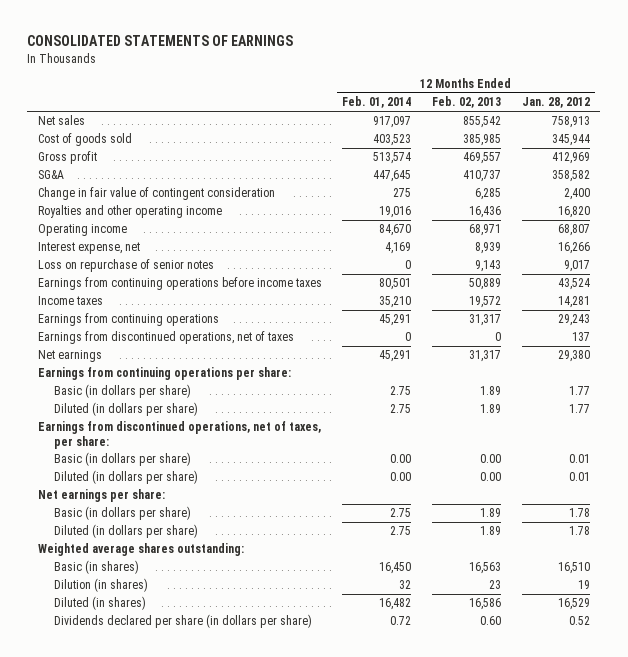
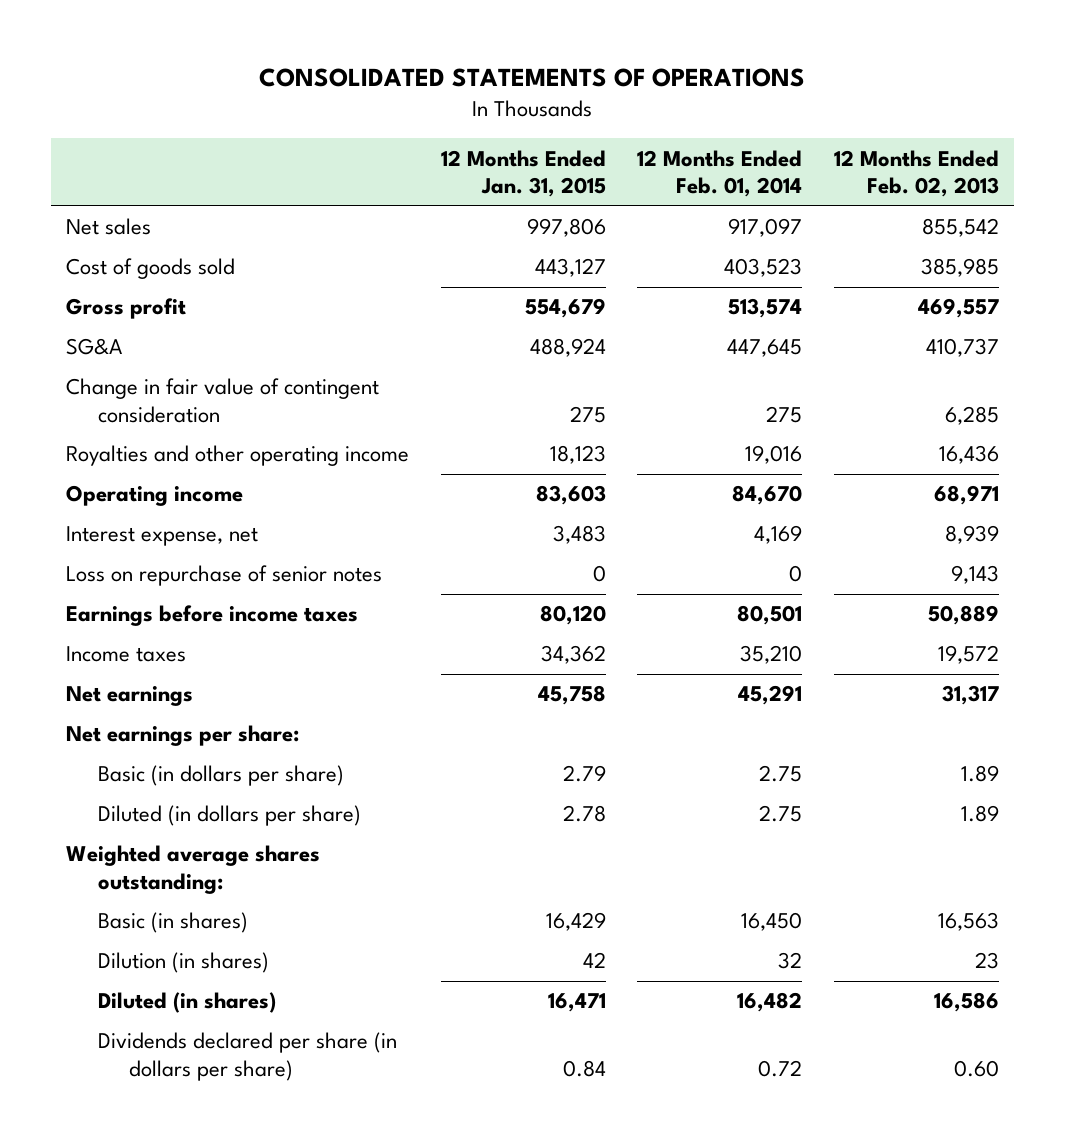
- CONSOLIDATED STATEMENTS OF EARNINGS
+ CONSOLIDATED STATEMENTS OF OPERATIONS
- | 12 Months Ended Feb. 01, 2014 | 12 Months Ended Feb. 02, 2013 | 12 Months Ended Jan. 28, 2012
+ | 12 Months Ended Jan. 31, 2015 | 12 Months Ended Feb. 01, 2014 | 12 Months Ended Feb. 02, 2013
- Earnings from continuing operations before income taxes | 80,501 | 50,889 | 43,524
+ Earnings before income taxes | 80,120 | 80,501 | 50,889
- Earnings from continuing operations | 45,291 | 31,317 | 29,243
- Earnings from discontinued operations, net of taxes | 0 | 0 | 137
- Earnings from continuing operations per share:
- Basic (in dollars per share) | 2.75 | 1.89 | 1.77
- Diluted (in dollars per share) | 2.75 | 1.89 | 1.77
- Earnings from discontinued operations, net of taxes, per share:
- Basic (in dollars per share) | 0.00 | 0.00 | 0.01
- Diluted (in dollars per share) | 0.00 | 0.00 | 0.01

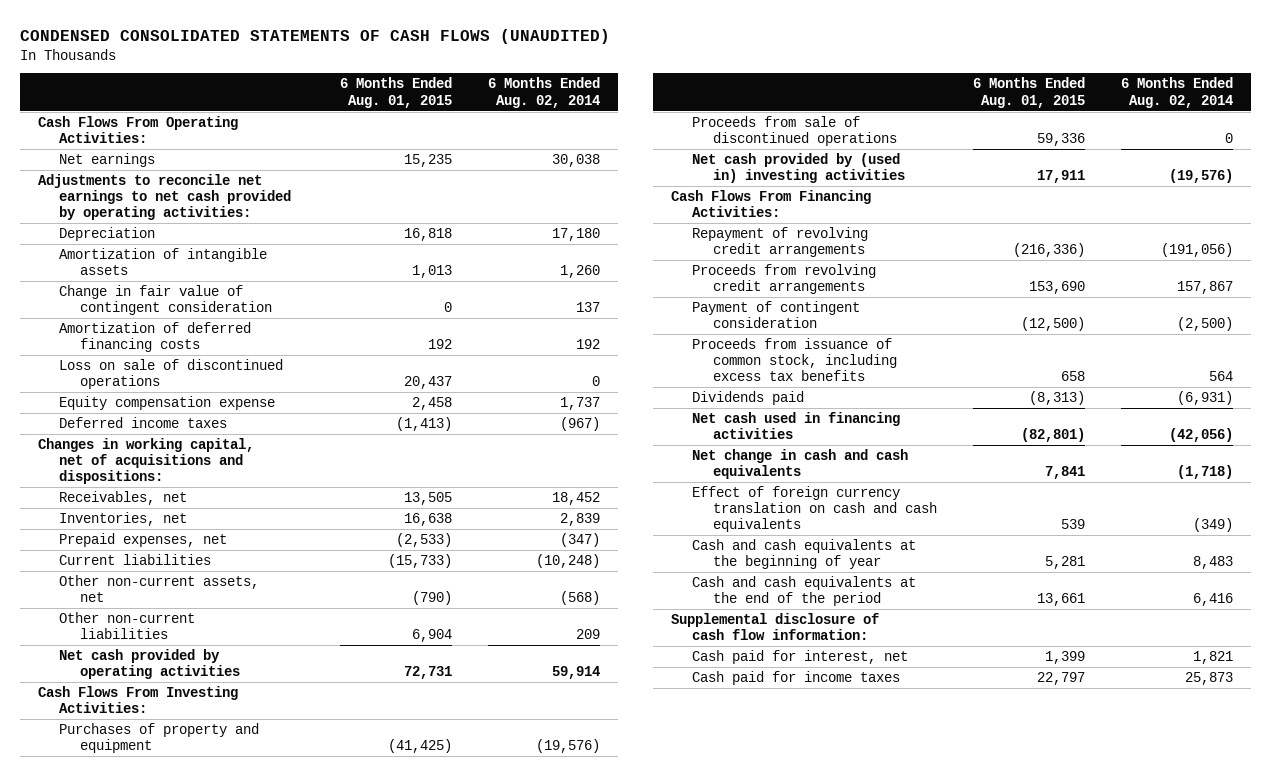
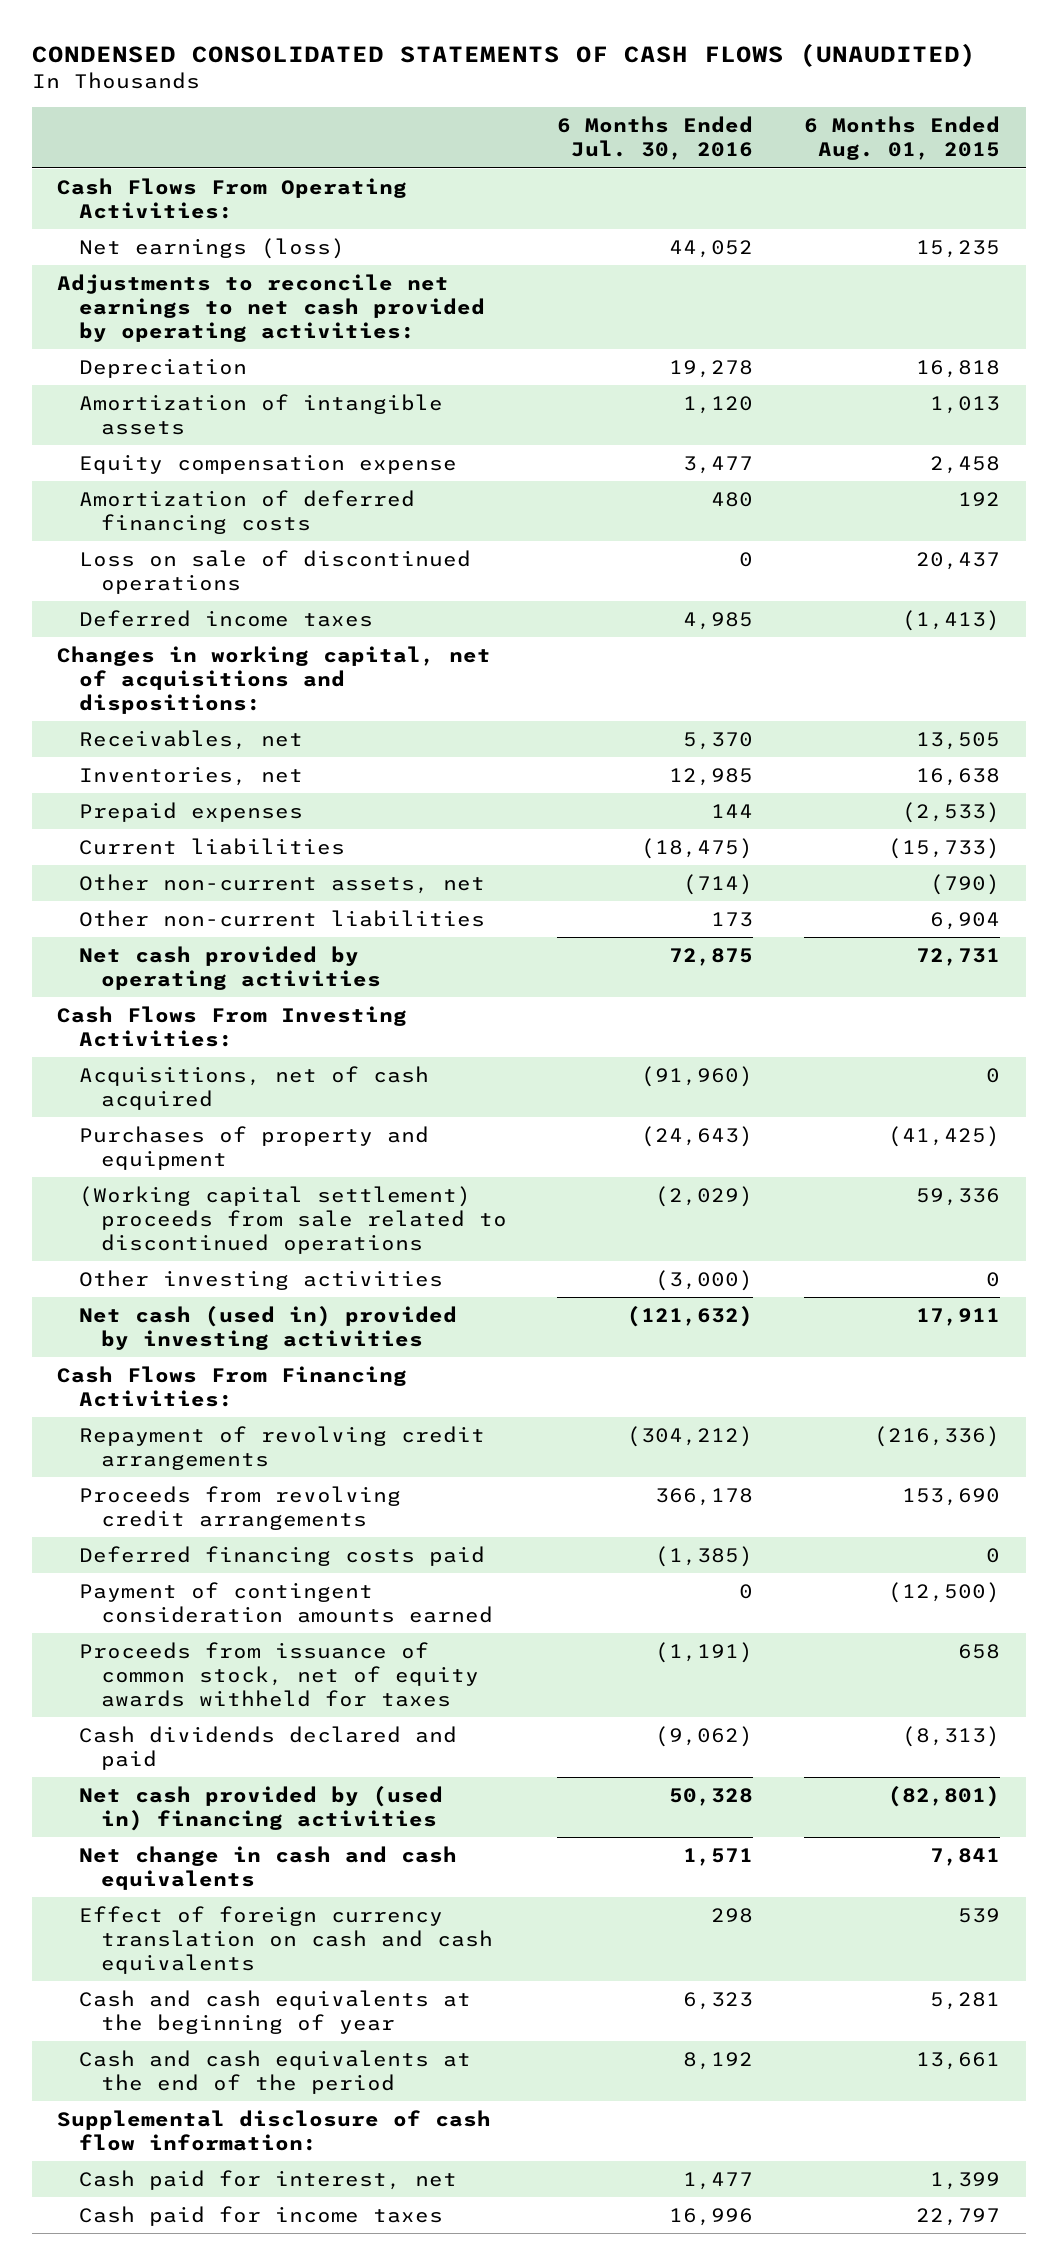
- | 6 Months Ended Aug. 01, 2015 | 6 Months Ended Aug. 02, 2014
+ | 6 Months Ended Jul. 30, 2016 | 6 Months Ended Aug. 01, 2015
- Net earnings | 15,235 | 30,038
+ Net earnings (loss) | 44,052 | 15,235
- Change in fair value of contingent consideration | 0 | 137
moved up: Equity compensation expense | 3,477 | 2,458
- Prepaid expenses, net | (2,533) | (347)
+ Prepaid expenses | 144 | (2,533)
+ Acquisitions, net of cash acquired | (91,960) | 0
- Proceeds from sale of discontinued operations | 59,336 | 0
- Net cash provided by (used in) investing activities | 17,911 | (19,576)
+ (Working capital settlement) proceeds from sale related to discontinued operations | (2,029) | 59,336
+ Other investing activities | (3,000) | 0
+ Net cash (used in) provided by investing activities | (121,632) | 17,911
- Payment of contingent consideration | (12,500) | (2,500)
- Proceeds from issuance of common stock, including excess tax benefits | 658 | 564
- Dividends paid | (8,313) | (6,931)
- Net cash used in financing activities | (82,801) | (42,056)
+ Deferred financing costs paid | (1,385) | 0
+ Payment of contingent consideration amounts earned | 0 | (12,500)
+ Proceeds from issuance of common stock, net of equity awards withheld for taxes | (1,191) | 658
+ Cash dividends declared and paid | (9,062) | (8,313)
+ Net cash provided by (used in) financing activities | 50,328 | (82,801)

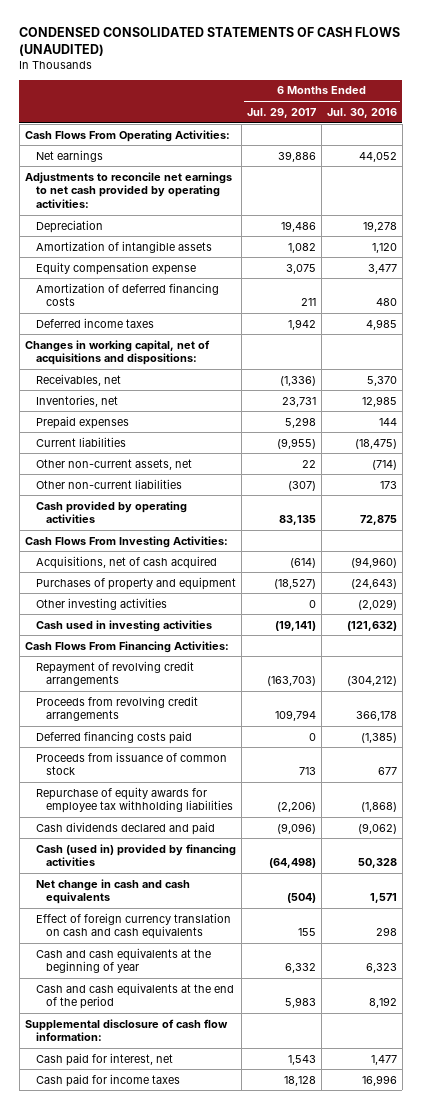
- | 6 Months Ended Jul. 30, 2016 | 6 Months Ended Aug. 01, 2015
+ | 6 Months Ended Jul. 29, 2017 | 6 Months Ended Jul. 30, 2016
- Net earnings (loss) | 44,052 | 15,235
+ Net earnings | 39,886 | 44,052
- Loss on sale of discontinued operations | 0 | 20,437
- Net cash provided by operating activities | 72,875 | 72,731
+ Cash provided by operating activities | 83,135 | 72,875
- Acquisitions, net of cash acquired | (91,960) | 0
+ Acquisitions, net of cash acquired | (614) | (94,960)
- (Working capital settlement) proceeds from sale related to discontinued operations | (2,029) | 59,336
- Other investing activities | (3,000) | 0
- Net cash (used in) provided by investing activities | (121,632) | 17,911
+ Other investing activities | 0 | (2,029)
+ Cash used in investing activities | (19,141) | (121,632)
- Payment of contingent consideration amounts earned | 0 | (12,500)
- Proceeds from issuance of common stock, net of equity awards withheld for taxes | (1,191) | 658
+ Proceeds from issuance of common stock | 713 | 677
+ Repurchase of equity awards for employee tax withholding liabilities | (2,206) | (1,868)
- Net cash provided by (used in) financing activities | 50,328 | (82,801)
+ Cash (used in) provided by financing activities | (64,498) | 50,328

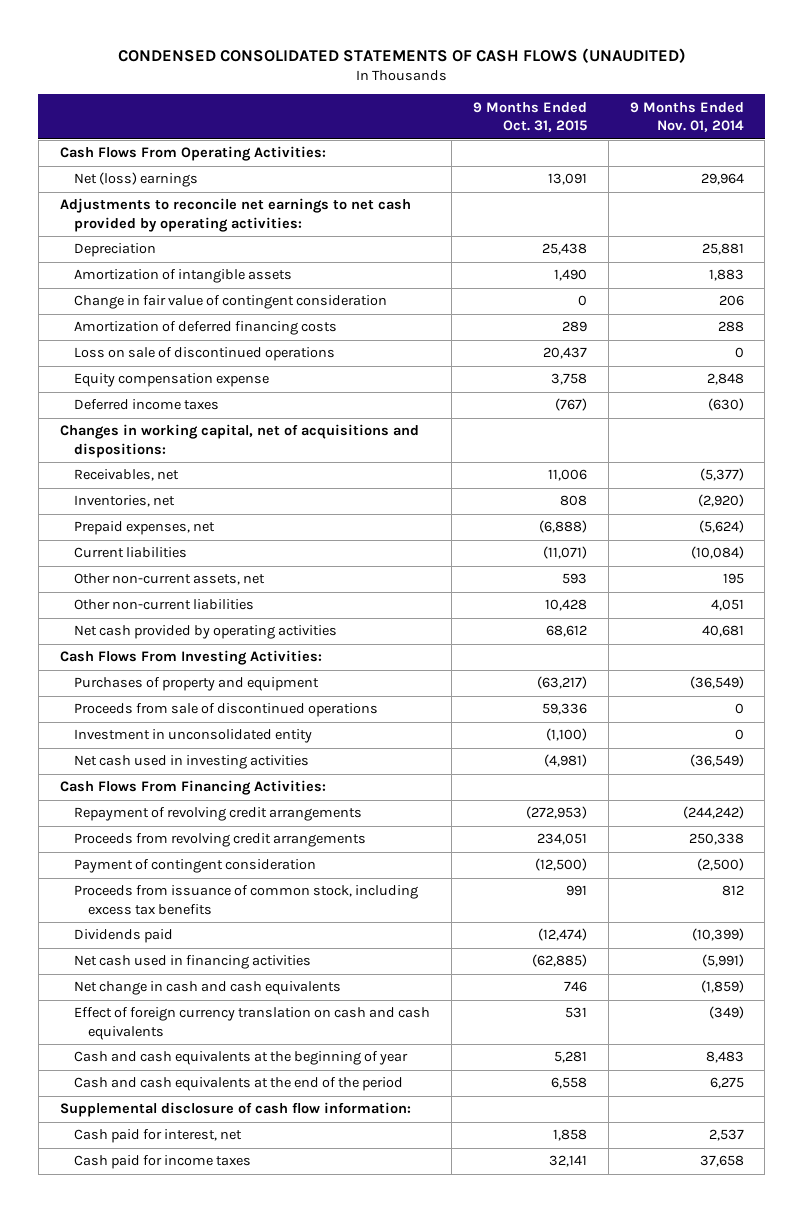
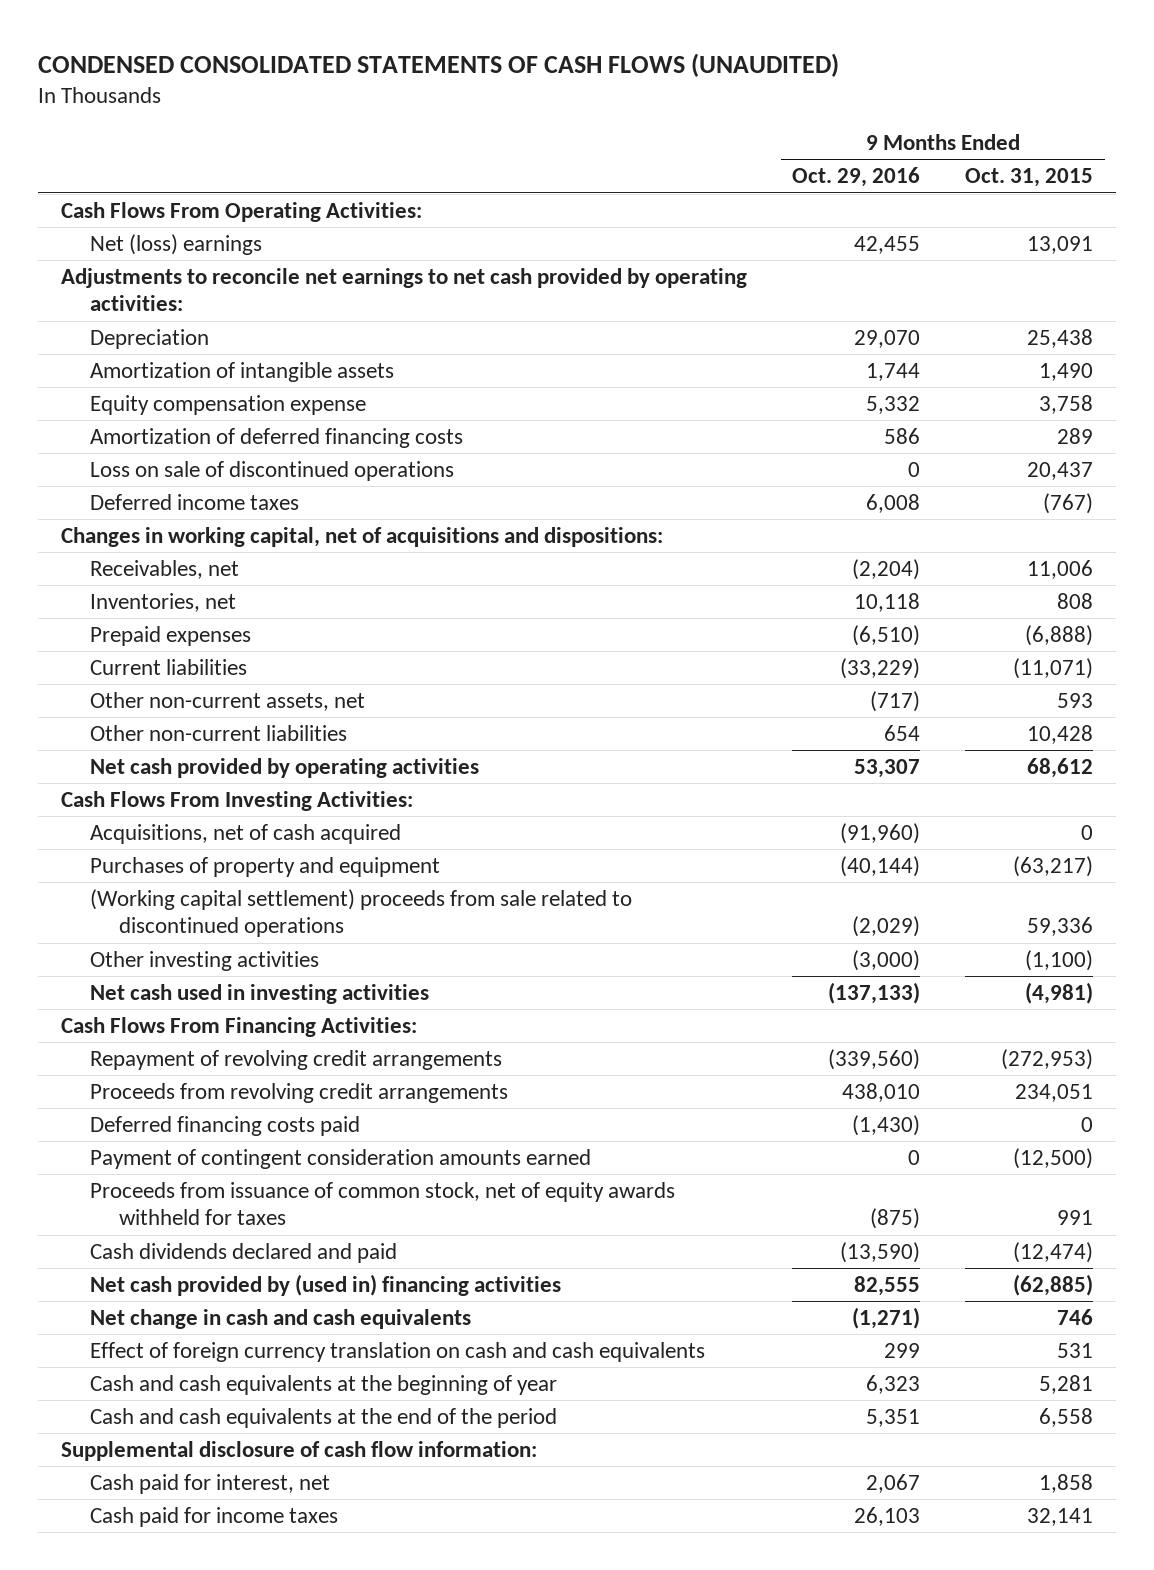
- | 9 Months Ended Oct. 31, 2015 | 9 Months Ended Nov. 01, 2014
+ | 9 Months Ended Oct. 29, 2016 | 9 Months Ended Oct. 31, 2015
- Change in fair value of contingent consideration | 0 | 206
moved up: Equity compensation expense | 5,332 | 3,758
- Prepaid expenses, net | (6,888) | (5,624)
+ Prepaid expenses | (6,510) | (6,888)
+ Acquisitions, net of cash acquired | (91,960) | 0
- Proceeds from sale of discontinued operations | 59,336 | 0
- Investment in unconsolidated entity | (1,100) | 0
+ (Working capital settlement) proceeds from sale related to discontinued operations | (2,029) | 59,336
+ Other investing activities | (3,000) | (1,100)
- Payment of contingent consideration | (12,500) | (2,500)
- Proceeds from issuance of common stock, including excess tax benefits | 991 | 812
- Dividends paid | (12,474) | (10,399)
- Net cash used in financing activities | (62,885) | (5,991)
+ Deferred financing costs paid | (1,430) | 0
+ Payment of contingent consideration amounts earned | 0 | (12,500)
+ Proceeds from issuance of common stock, net of equity awards withheld for taxes | (875) | 991
+ Cash dividends declared and paid | (13,590) | (12,474)
+ Net cash provided by (used in) financing activities | 82,555 | (62,885)

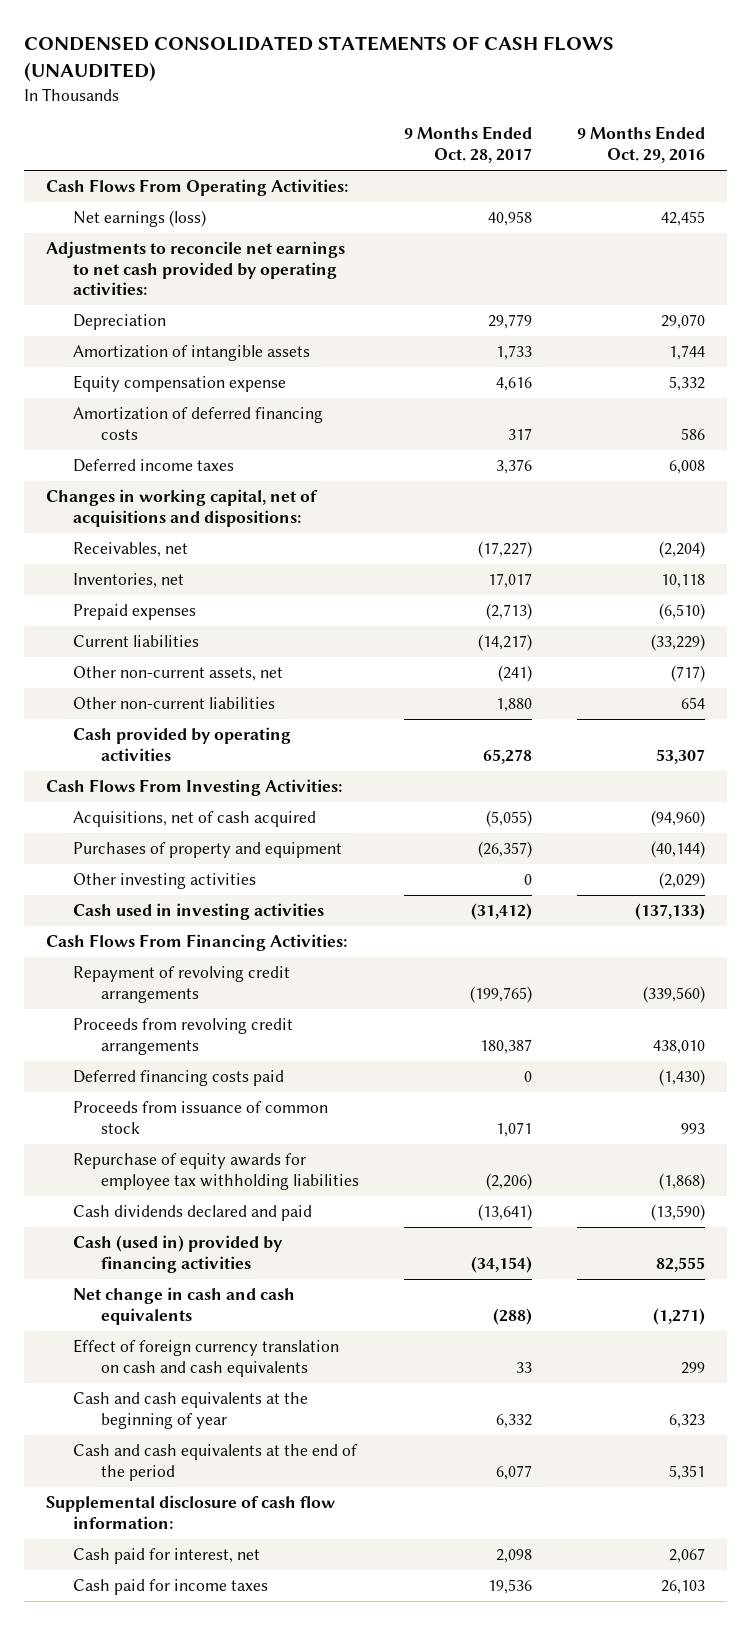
- | 9 Months Ended Oct. 29, 2016 | 9 Months Ended Oct. 31, 2015
+ | 9 Months Ended Oct. 28, 2017 | 9 Months Ended Oct. 29, 2016
- Net (loss) earnings | 42,455 | 13,091
+ Net earnings (loss) | 40,958 | 42,455
- Loss on sale of discontinued operations | 0 | 20,437
- Net cash provided by operating activities | 53,307 | 68,612
+ Cash provided by operating activities | 65,278 | 53,307
- Acquisitions, net of cash acquired | (91,960) | 0
+ Acquisitions, net of cash acquired | (5,055) | (94,960)
- (Working capital settlement) proceeds from sale related to discontinued operations | (2,029) | 59,336
- Other investing activities | (3,000) | (1,100)
- Net cash used in investing activities | (137,133) | (4,981)
+ Other investing activities | 0 | (2,029)
+ Cash used in investing activities | (31,412) | (137,133)
- Payment of contingent consideration amounts earned | 0 | (12,500)
- Proceeds from issuance of common stock, net of equity awards withheld for taxes | (875) | 991
+ Proceeds from issuance of common stock | 1,071 | 993
+ Repurchase of equity awards for employee tax withholding liabilities | (2,206) | (1,868)
- Net cash provided by (used in) financing activities | 82,555 | (62,885)
+ Cash (used in) provided by financing activities | (34,154) | 82,555

